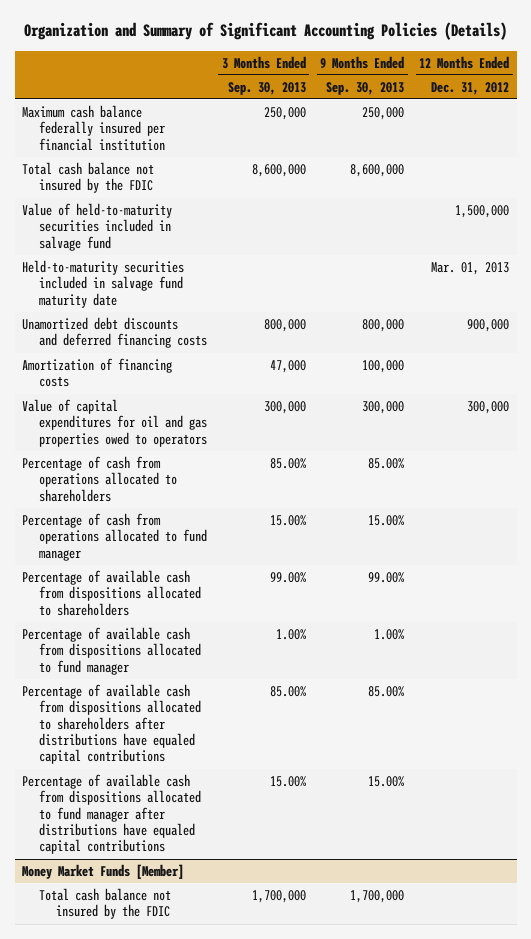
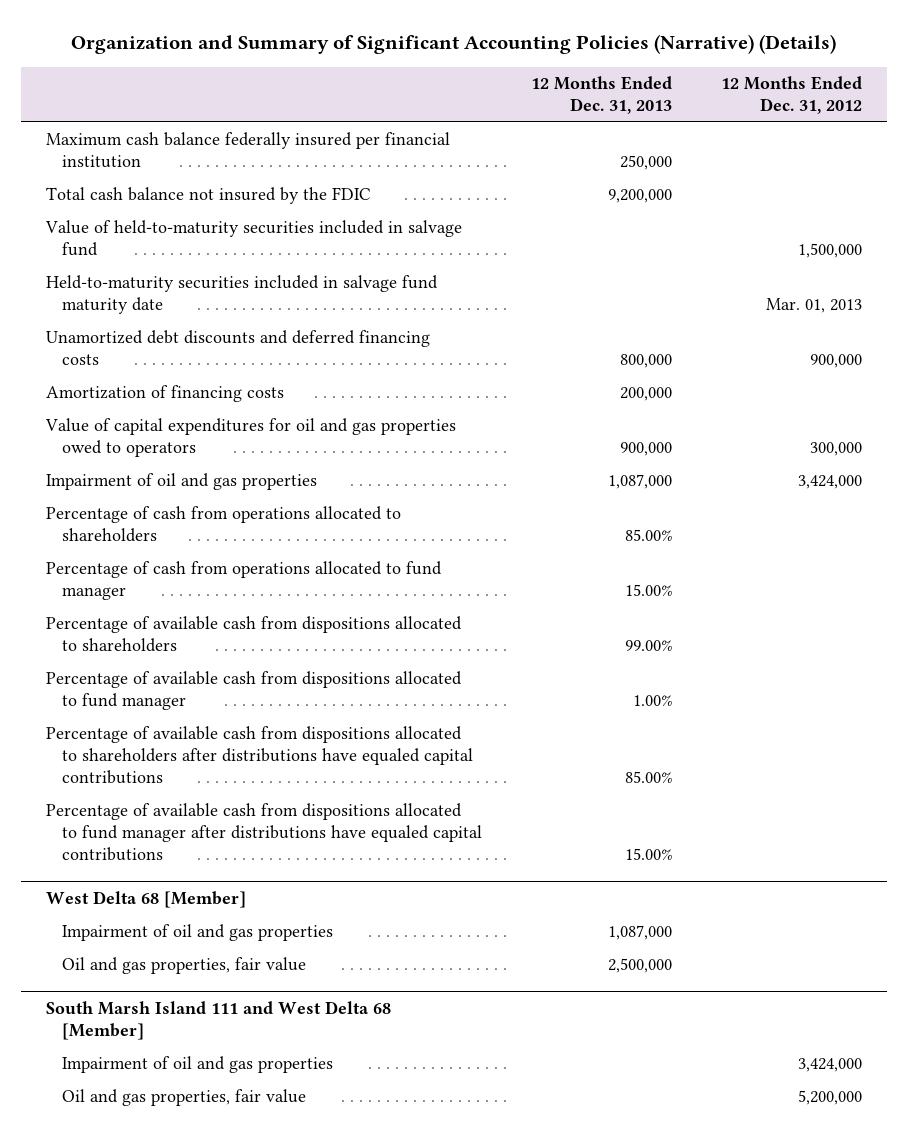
- Organization and Summary of Significant Accounting Policies (Details)
+ Organization and Summary of Significant Accounting Policies (Narrative) (Details)
- | 3 Months Ended Sep. 30, 2013 | 9 Months Ended Sep. 30, 2013 | 12 Months Ended Dec. 31, 2012
+ | 12 Months Ended Dec. 31, 2013 | 12 Months Ended Dec. 31, 2012
+ Impairment of oil and gas properties | 1,087,000 | 3,424,000
- Money Market Funds [Member]
- Total cash balance not insured by the FDIC | 1,700,000 | 1,700,000 |
+ West Delta 68 [Member]
+ Impairment of oil and gas properties | 1,087,000 |
+ Oil and gas properties, fair value | 2,500,000 |
+ South Marsh Island 111 and West Delta 68 [Member]
+ Impairment of oil and gas properties | | 3,424,000
+ Oil and gas properties, fair value | | 5,200,000

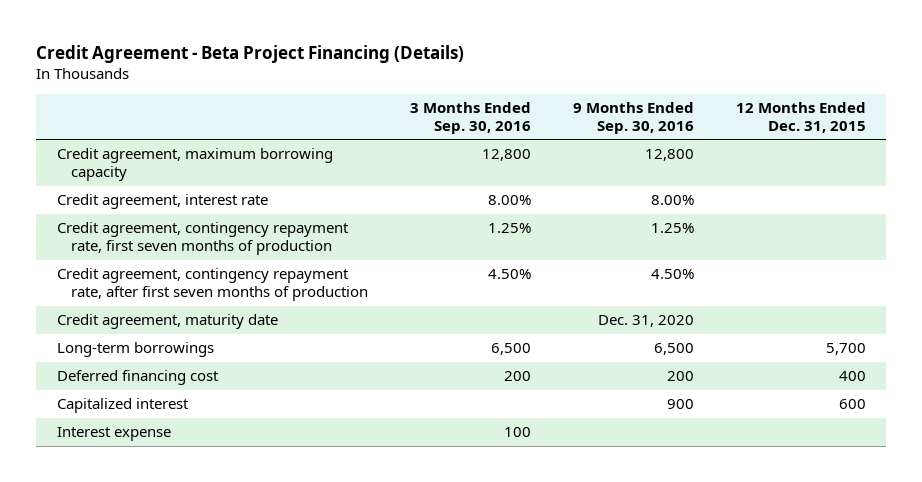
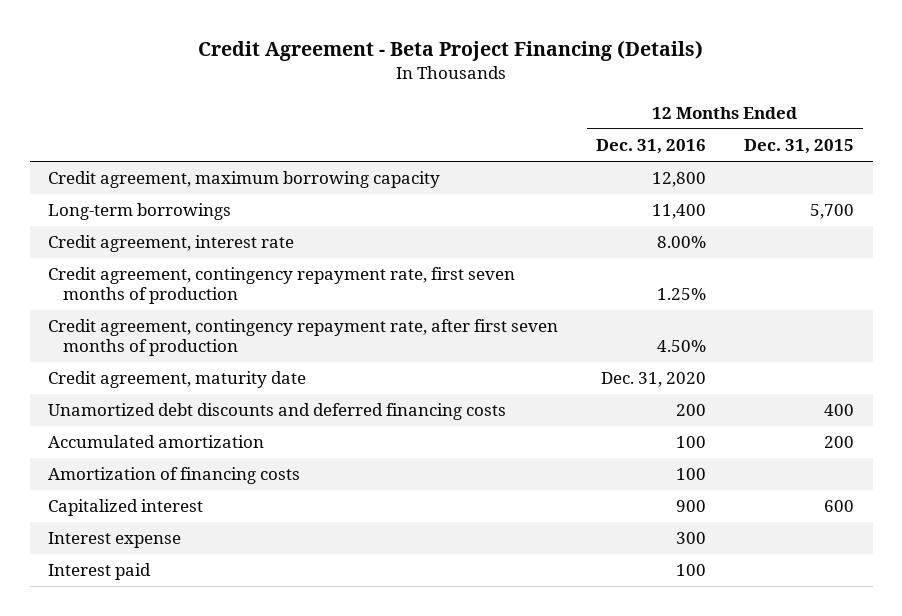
- | 3 Months Ended Sep. 30, 2016 | 9 Months Ended Sep. 30, 2016 | 12 Months Ended Dec. 31, 2015
+ | 12 Months Ended Dec. 31, 2016 | 12 Months Ended Dec. 31, 2015
moved up: Long-term borrowings | 11,400 | 5,700
- Deferred financing cost | 200 | 200 | 400
+ Unamortized debt discounts and deferred financing costs | 200 | 400
+ Accumulated amortization | 100 | 200
+ Amortization of financing costs | 100 |
+ Interest paid | 100 |

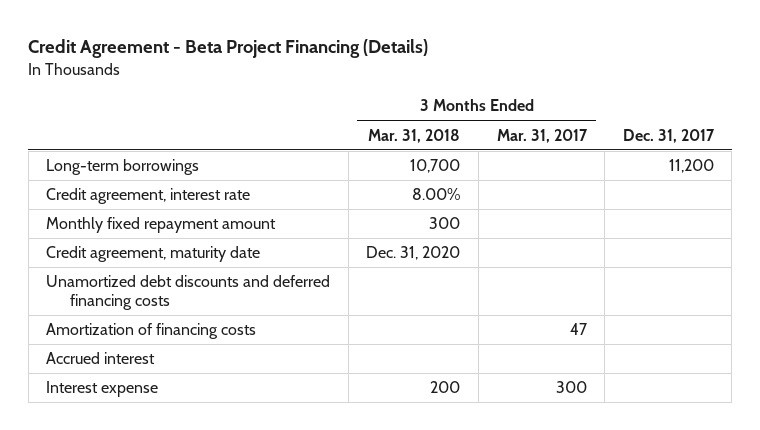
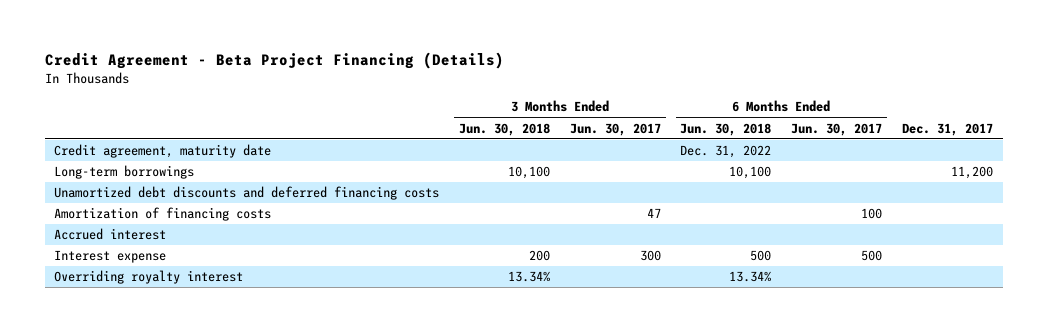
- | 3 Months Ended Mar. 31, 2018 | 3 Months Ended Mar. 31, 2017 | Dec. 31, 2017
+ | 3 Months Ended Jun. 30, 2018 | 3 Months Ended Jun. 30, 2017 | 6 Months Ended Jun. 30, 2018 | 6 Months Ended Jun. 30, 2017 | Dec. 31, 2017
- Credit agreement, interest rate | 8.00% | |
- Monthly fixed repayment amount | 300 | |
moved down: Long-term borrowings | 10,100 | | 10,100 | | 11,200
+ Overriding royalty interest | 13.34% | | 13.34% | |

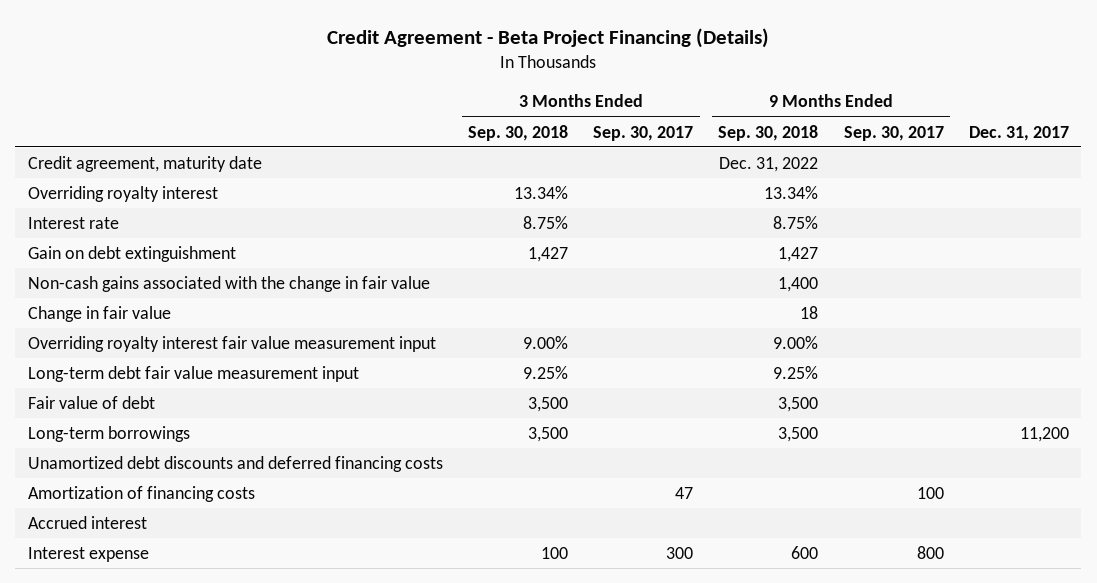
- | 3 Months Ended Jun. 30, 2018 | 3 Months Ended Jun. 30, 2017 | 6 Months Ended Jun. 30, 2018 | 6 Months Ended Jun. 30, 2017 | Dec. 31, 2017
+ | 3 Months Ended Sep. 30, 2018 | 3 Months Ended Sep. 30, 2017 | 9 Months Ended Sep. 30, 2018 | 9 Months Ended Sep. 30, 2017 | Dec. 31, 2017
moved up: Overriding royalty interest | 13.34% | | 13.34% | |
+ Interest rate | 8.75% | | 8.75% | |
+ Gain on debt extinguishment | 1,427 | | 1,427 | |
+ Non-cash gains associated with the change in fair value | | | 1,400 | |
+ Change in fair value | | | 18 | |
+ Overriding royalty interest fair value measurement input | 9.00% | | 9.00% | |
+ Long-term debt fair value measurement input | 9.25% | | 9.25% | |
+ Fair value of debt | 3,500 | | 3,500 | |

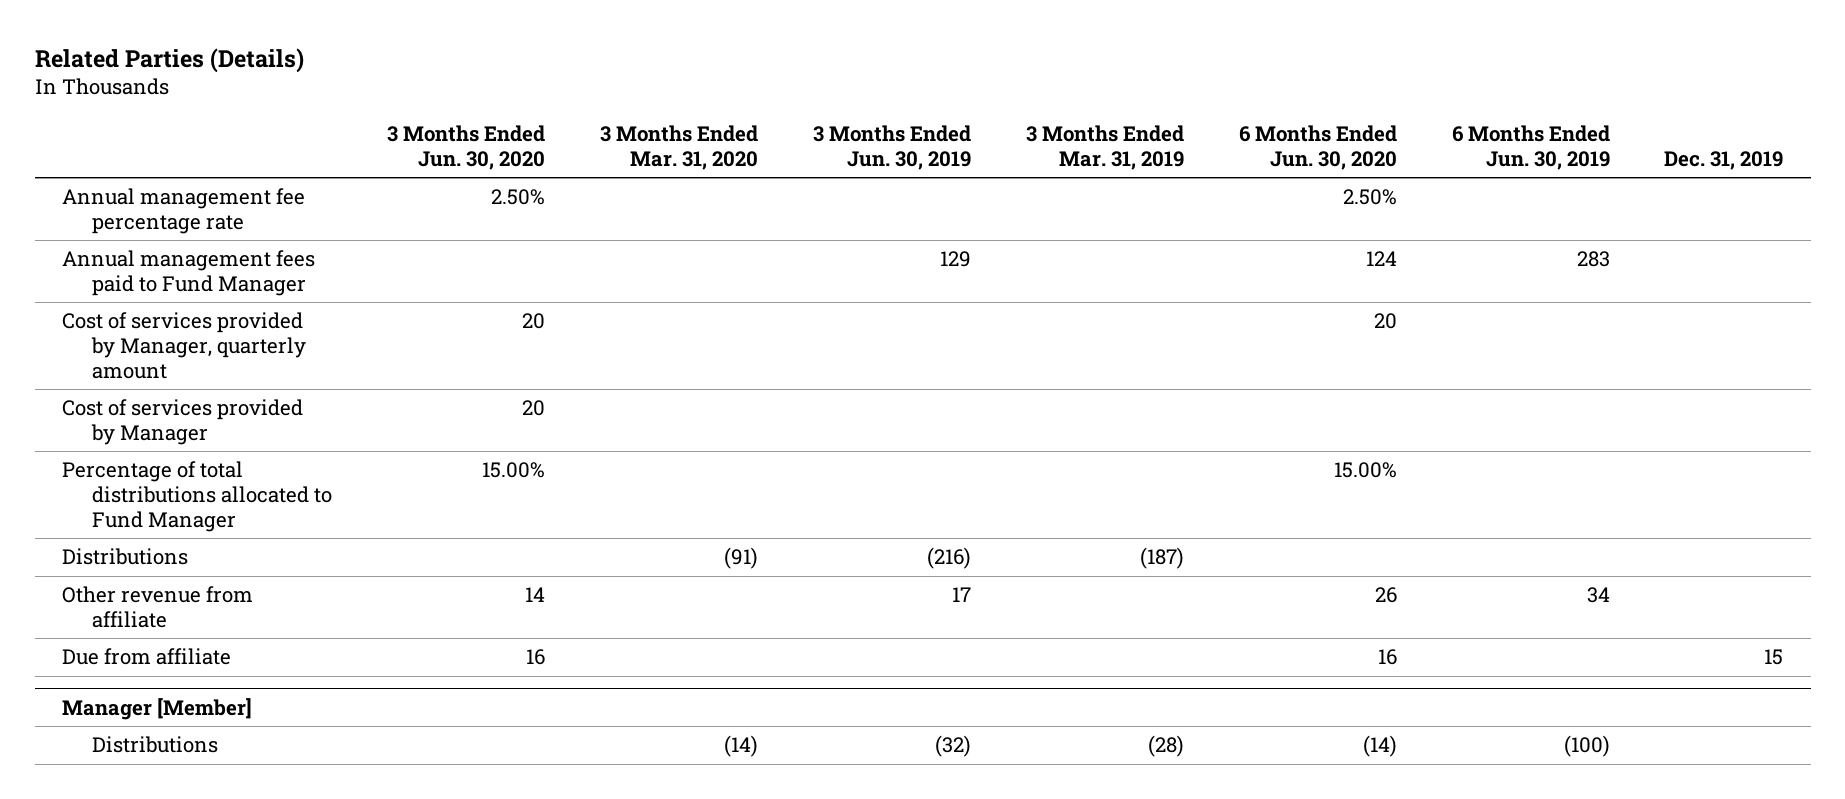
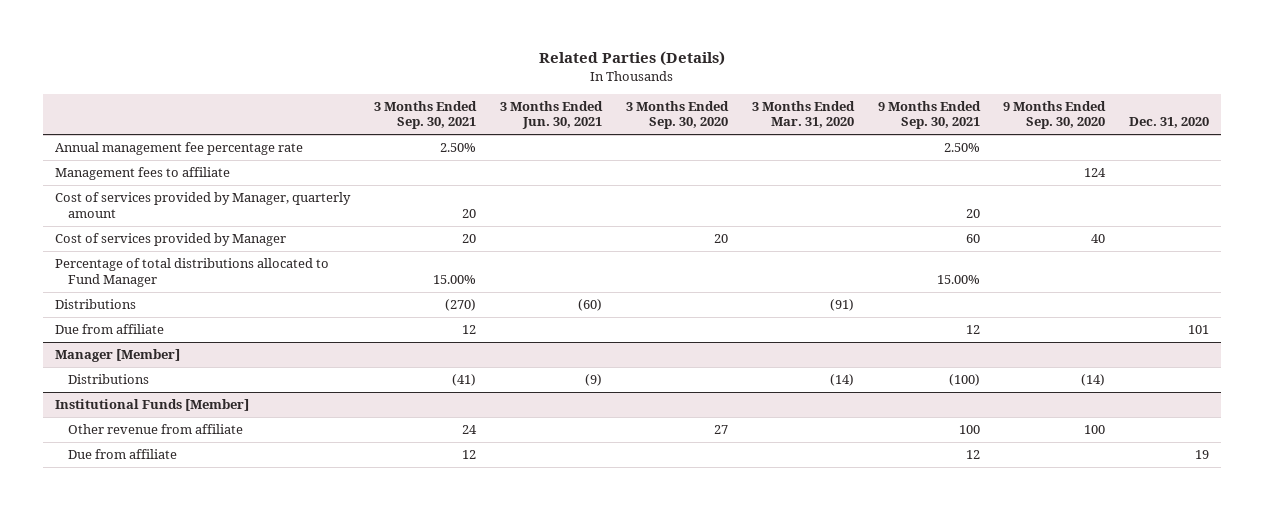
- | 3 Months Ended Jun. 30, 2020 | 3 Months Ended Mar. 31, 2020 | 3 Months Ended Jun. 30, 2019 | 3 Months Ended Mar. 31, 2019 | 6 Months Ended Jun. 30, 2020 | 6 Months Ended Jun. 30, 2019 | Dec. 31, 2019
+ | 3 Months Ended Sep. 30, 2021 | 3 Months Ended Jun. 30, 2021 | 3 Months Ended Sep. 30, 2020 | 3 Months Ended Mar. 31, 2020 | 9 Months Ended Sep. 30, 2021 | 9 Months Ended Sep. 30, 2020 | Dec. 31, 2020
- Annual management fees paid to Fund Manager | | | 129 | | 124 | 283 |
+ Management fees to affiliate | | | | | | 124 |
- Other revenue from affiliate | 14 | | 17 | | 26 | 34 |
+ Institutional Funds [Member]
+ Other revenue from affiliate | 24 | | 27 | | 100 | 100 |
+ Due from affiliate | 12 | | | | 12 | | 19

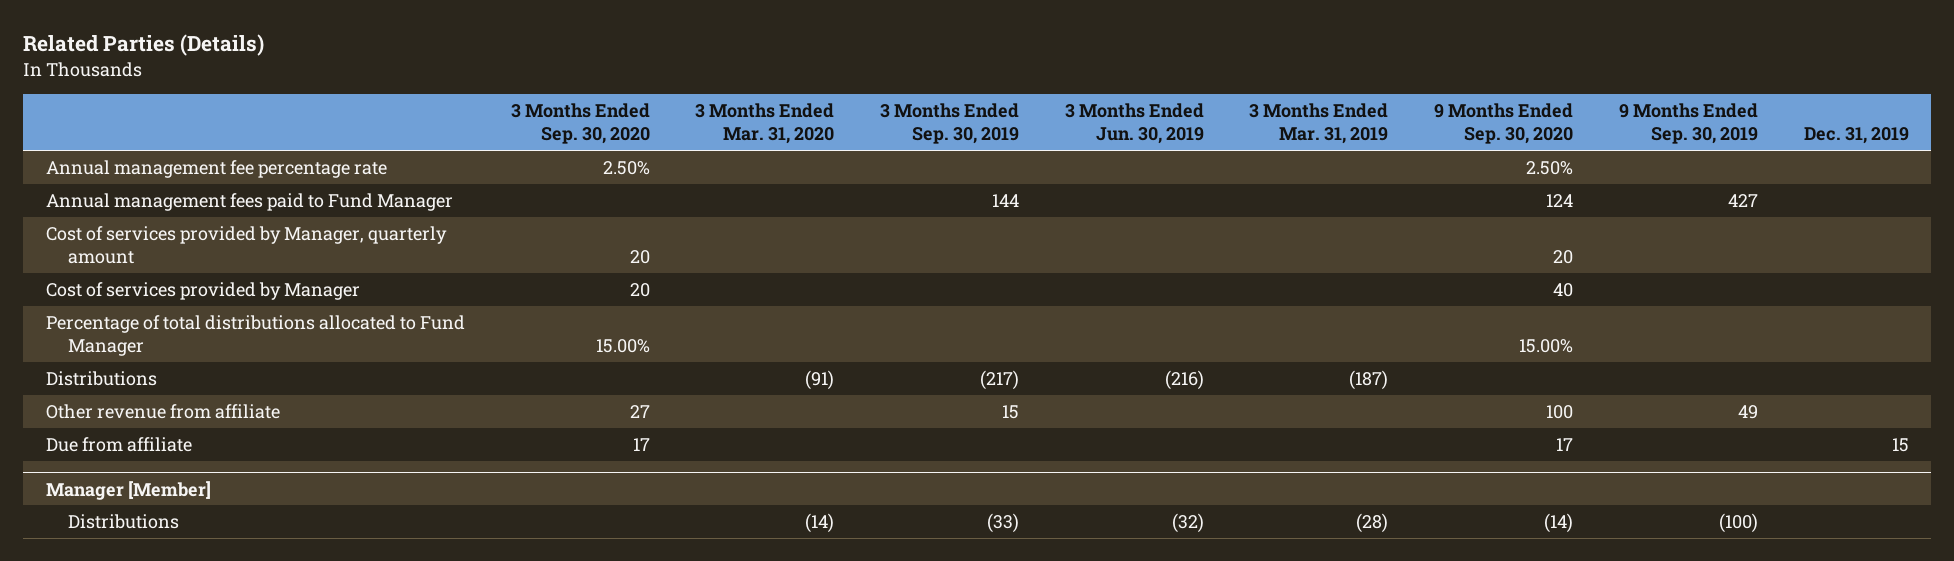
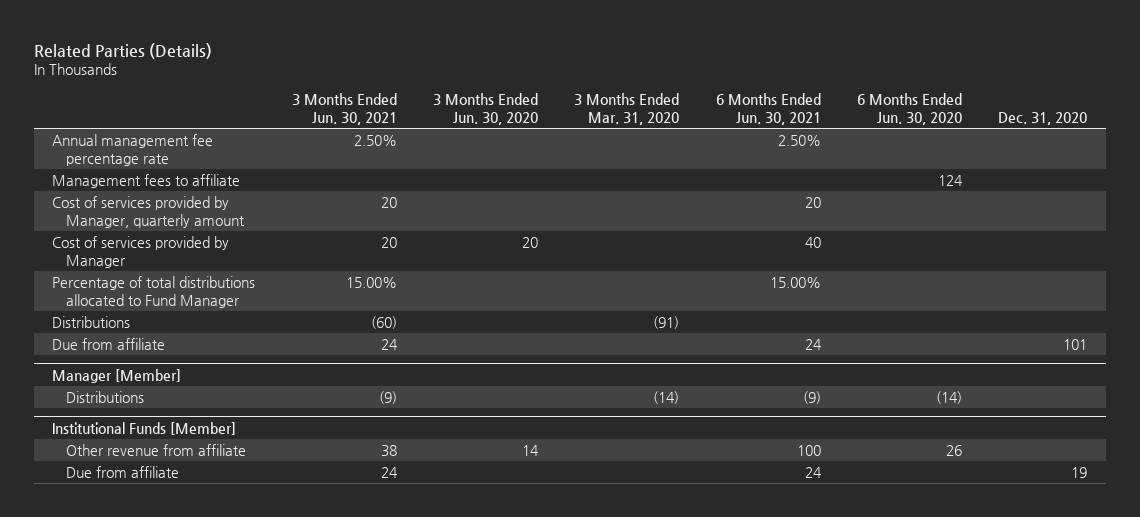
- | 3 Months Ended Sep. 30, 2020 | 3 Months Ended Mar. 31, 2020 | 3 Months Ended Sep. 30, 2019 | 3 Months Ended Jun. 30, 2019 | 3 Months Ended Mar. 31, 2019 | 9 Months Ended Sep. 30, 2020 | 9 Months Ended Sep. 30, 2019 | Dec. 31, 2019
+ | 3 Months Ended Jun. 30, 2021 | 3 Months Ended Jun. 30, 2020 | 3 Months Ended Mar. 31, 2020 | 6 Months Ended Jun. 30, 2021 | 6 Months Ended Jun. 30, 2020 | Dec. 31, 2020
- Annual management fees paid to Fund Manager | | | 144 | | | 124 | 427 |
+ Management fees to affiliate | | | | | 124 |
- Other revenue from affiliate | 27 | | 15 | | | 100 | 49 |
+ Institutional Funds [Member]
+ Other revenue from affiliate | 38 | 14 | | 100 | 26 |
+ Due from affiliate | 24 | | | 24 | | 19

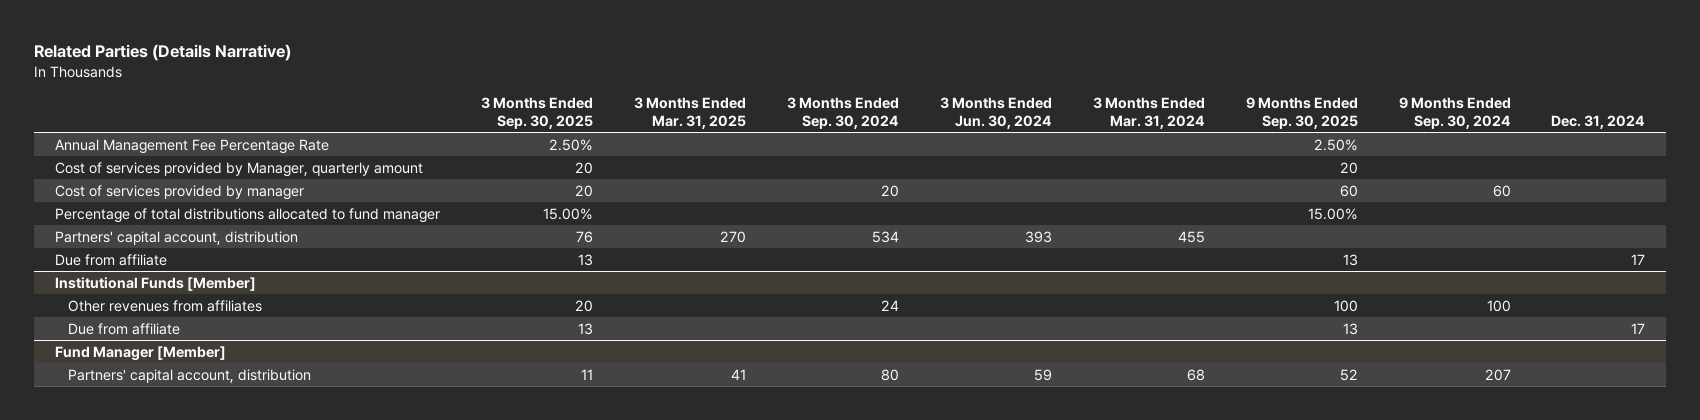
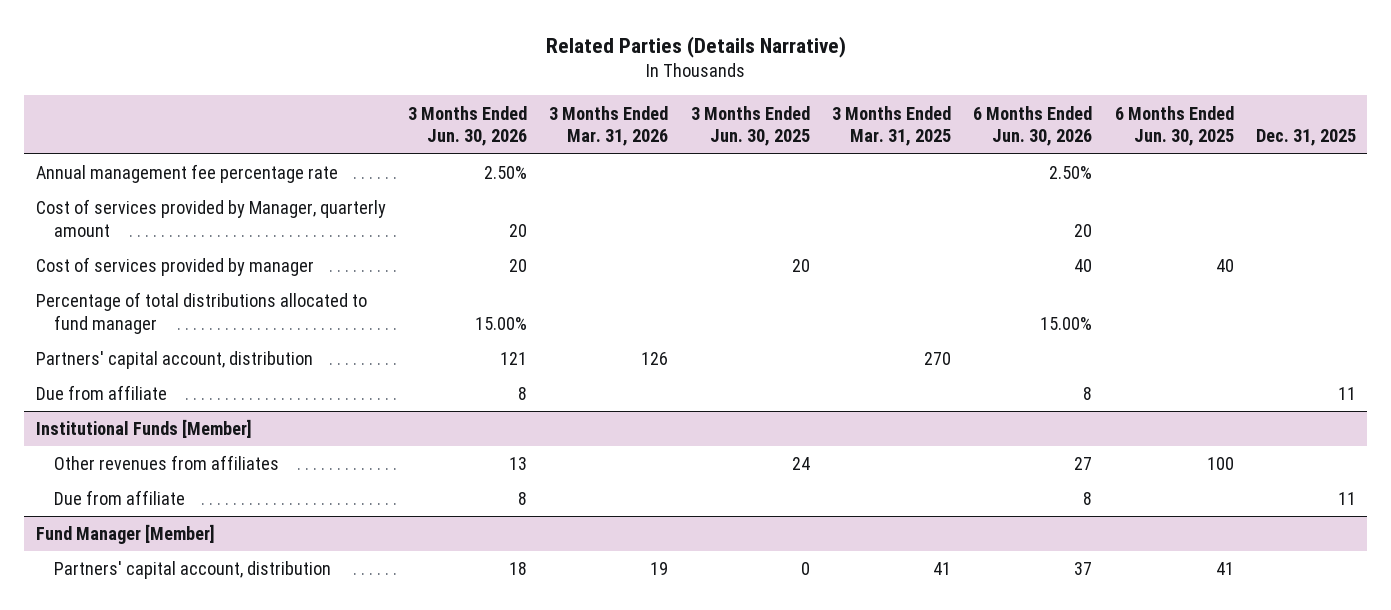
- | 3 Months Ended Sep. 30, 2025 | 3 Months Ended Mar. 31, 2025 | 3 Months Ended Sep. 30, 2024 | 3 Months Ended Jun. 30, 2024 | 3 Months Ended Mar. 31, 2024 | 9 Months Ended Sep. 30, 2025 | 9 Months Ended Sep. 30, 2024 | Dec. 31, 2024
+ | 3 Months Ended Jun. 30, 2026 | 3 Months Ended Mar. 31, 2026 | 3 Months Ended Jun. 30, 2025 | 3 Months Ended Mar. 31, 2025 | 6 Months Ended Jun. 30, 2026 | 6 Months Ended Jun. 30, 2025 | Dec. 31, 2025
- Annual Management Fee Percentage Rate | 2.50% | | | | | 2.50% | |
+ Annual management fee percentage rate | 2.50% | | | | 2.50% | |

